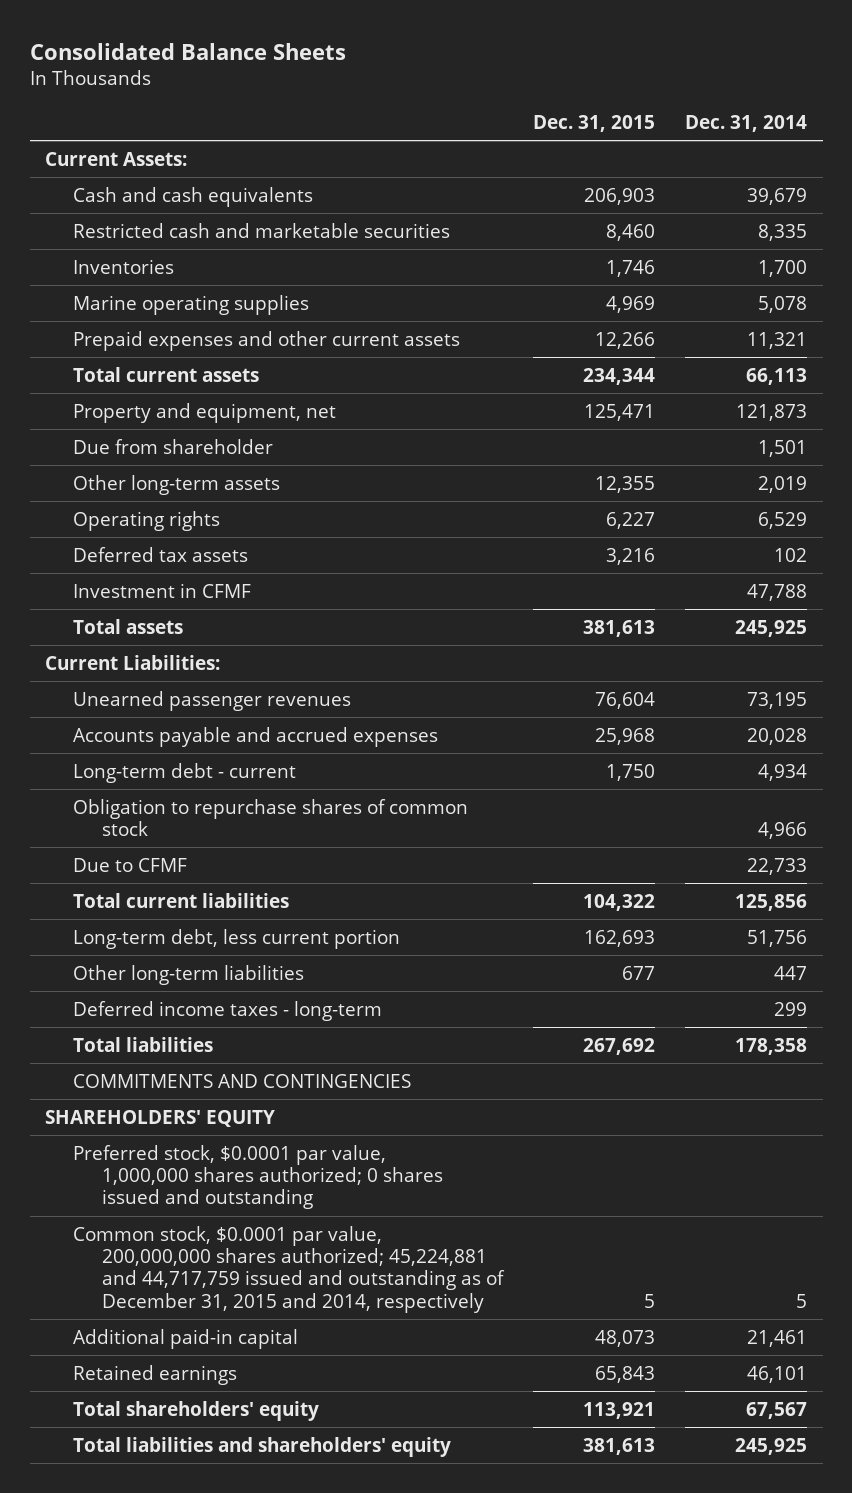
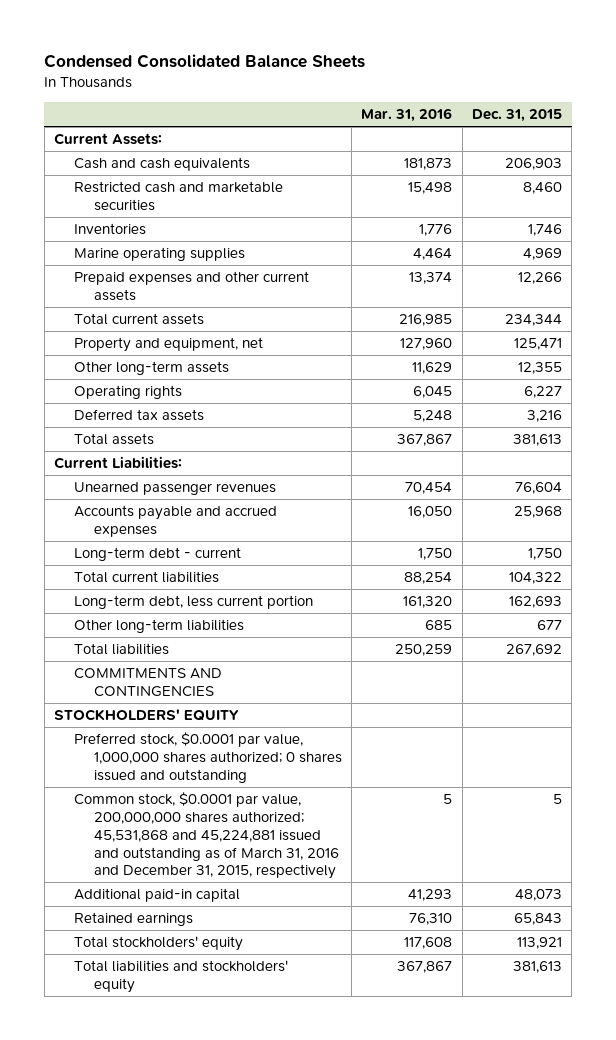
- Consolidated Balance Sheets
+ Condensed Consolidated Balance Sheets
- | Dec. 31, 2015 | Dec. 31, 2014
+ | Mar. 31, 2016 | Dec. 31, 2015
- Due from shareholder | | 1,501
- Investment in CFMF | | 47,788
- Obligation to repurchase shares of common stock | | 4,966
- Due to CFMF | | 22,733
- Deferred income taxes - long-term | | 299
- SHAREHOLDERS' EQUITY
+ STOCKHOLDERS' EQUITY
- Common stock, $0.0001 par value, 200,000,000 shares authorized; 45,224,881 and 44,717,759 issued and outstanding as of December 31, 2015 and 2014, respectively | 5 | 5
+ Common stock, $0.0001 par value, 200,000,000 shares authorized; 45,531,868 and 45,224,881 issued and outstanding as of March 31, 2016 and December 31, 2015, respectively | 5 | 5
- Total shareholders' equity | 113,921 | 67,567
- Total liabilities and shareholders' equity | 381,613 | 245,925
+ Total stockholders' equity | 117,608 | 113,921
+ Total liabilities and stockholders' equity | 367,867 | 381,613

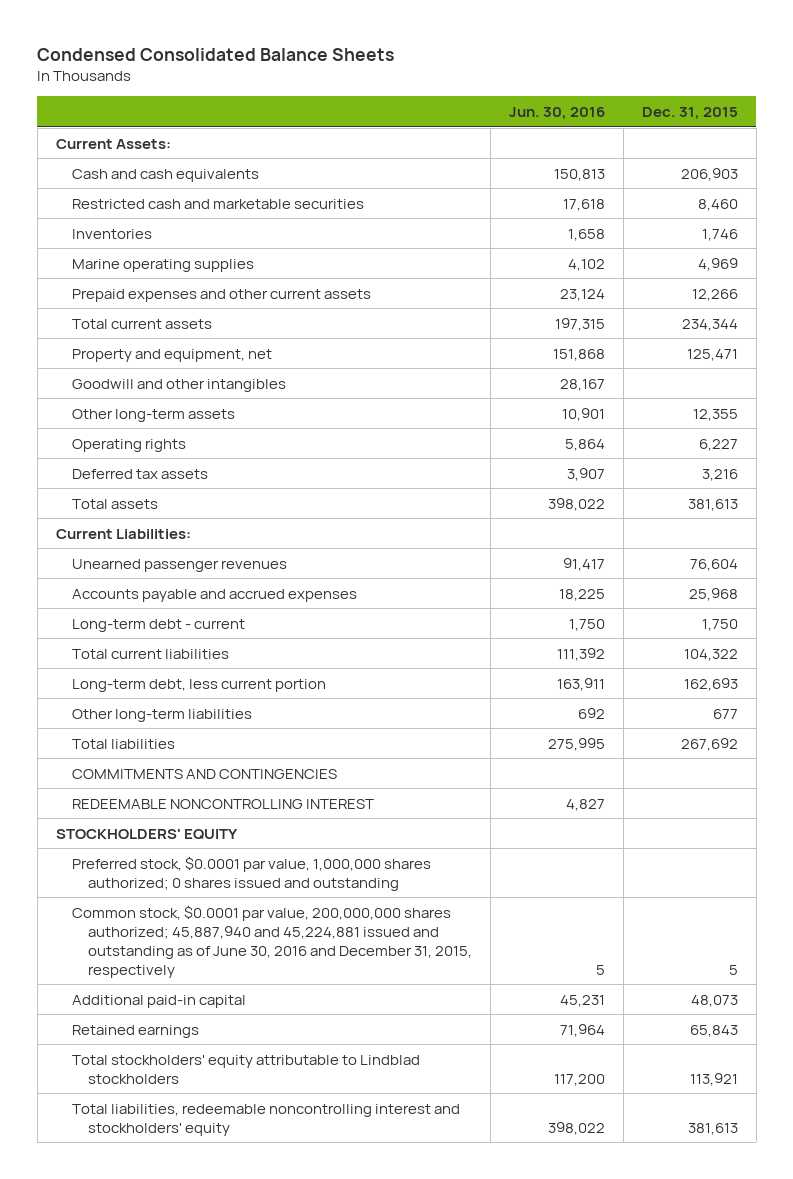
- | Mar. 31, 2016 | Dec. 31, 2015
+ | Jun. 30, 2016 | Dec. 31, 2015
+ Goodwill and other intangibles | 28,167 |
+ REDEEMABLE NONCONTROLLING INTEREST | 4,827 |
- Common stock, $0.0001 par value, 200,000,000 shares authorized; 45,531,868 and 45,224,881 issued and outstanding as of March 31, 2016 and December 31, 2015, respectively | 5 | 5
+ Common stock, $0.0001 par value, 200,000,000 shares authorized; 45,887,940 and 45,224,881 issued and outstanding as of June 30, 2016 and December 31, 2015, respectively | 5 | 5
- Total stockholders' equity | 117,608 | 113,921
- Total liabilities and stockholders' equity | 367,867 | 381,613
+ Total stockholders' equity attributable to Lindblad stockholders | 117,200 | 113,921
+ Total liabilities, redeemable noncontrolling interest and stockholders' equity | 398,022 | 381,613

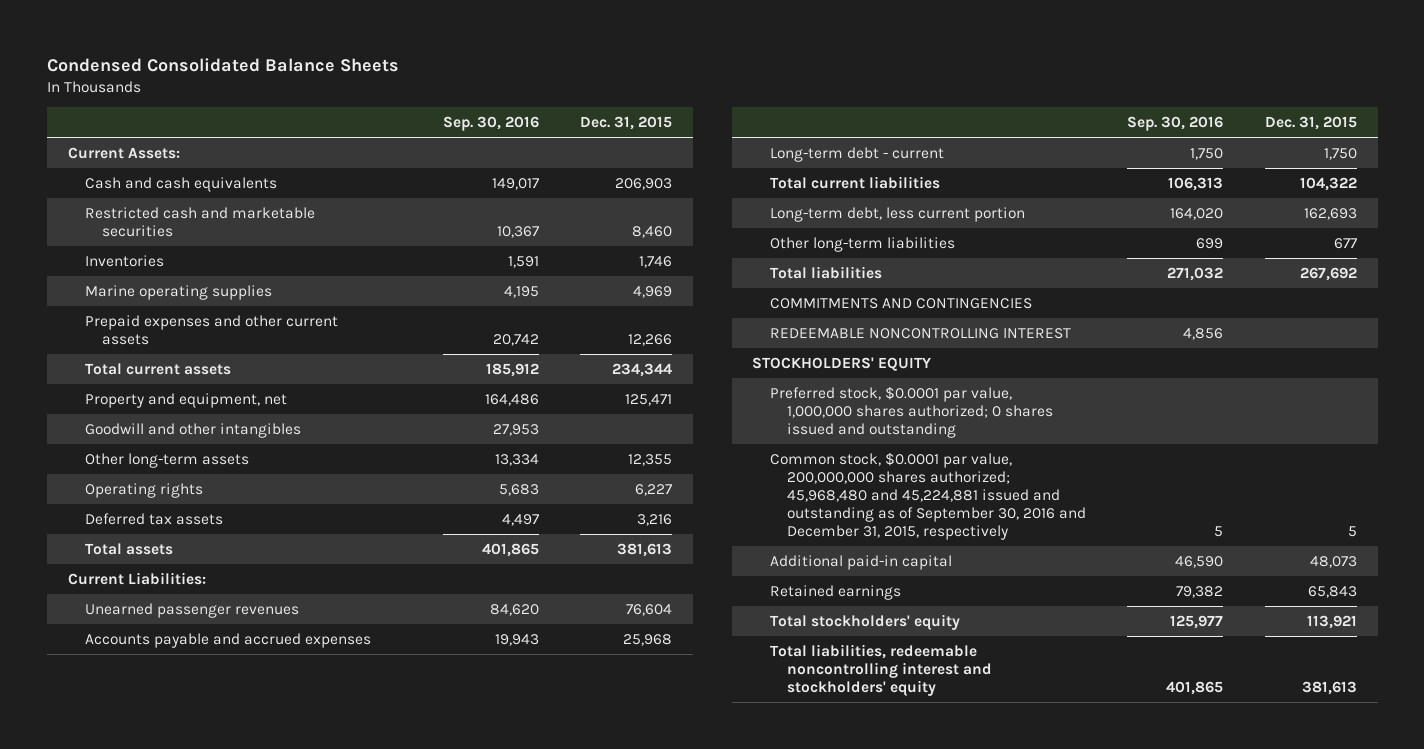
- | Jun. 30, 2016 | Dec. 31, 2015
+ | Sep. 30, 2016 | Dec. 31, 2015
- Common stock, $0.0001 par value, 200,000,000 shares authorized; 45,887,940 and 45,224,881 issued and outstanding as of June 30, 2016 and December 31, 2015, respectively | 5 | 5
+ Common stock, $0.0001 par value, 200,000,000 shares authorized; 45,968,480 and 45,224,881 issued and outstanding as of September 30, 2016 and December 31, 2015, respectively | 5 | 5
- Total stockholders' equity attributable to Lindblad stockholders | 117,200 | 113,921
+ Total stockholders' equity | 125,977 | 113,921

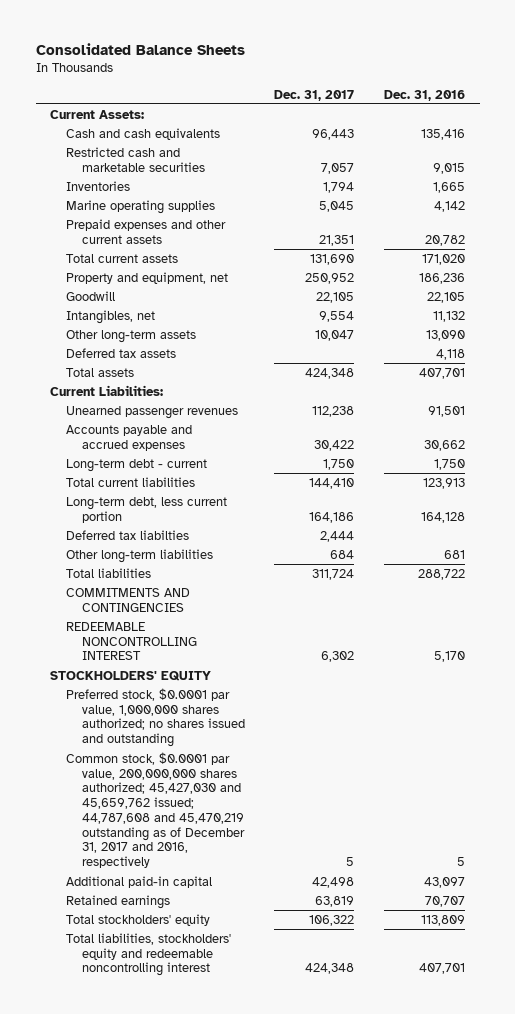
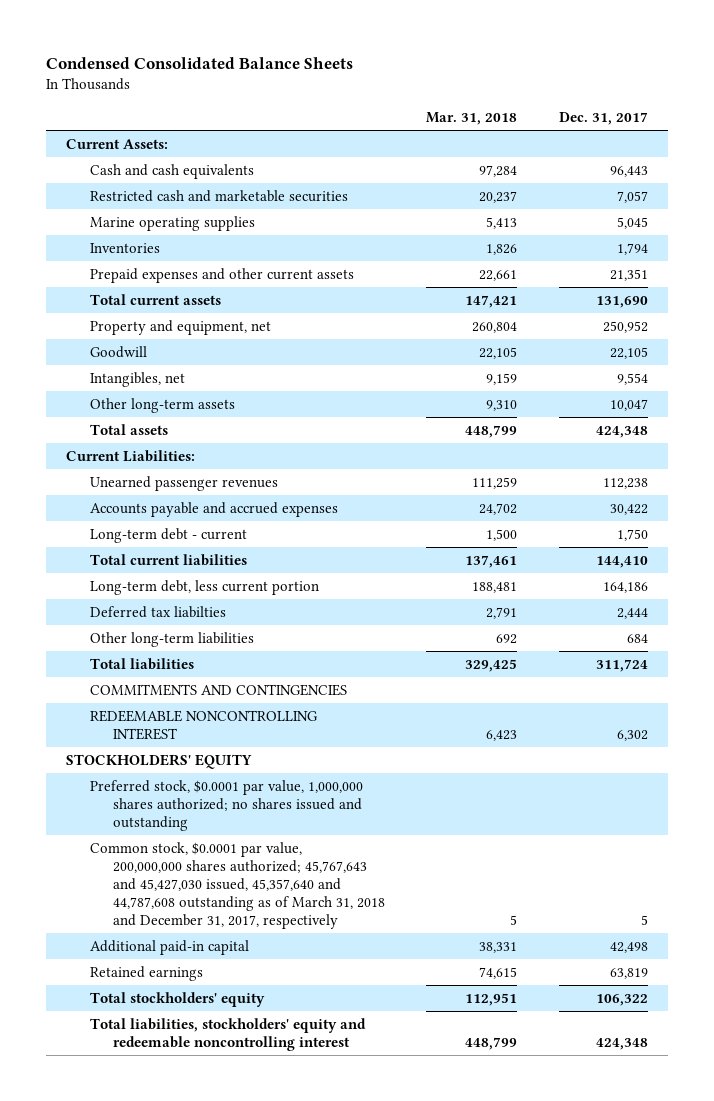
- Consolidated Balance Sheets
+ Condensed Consolidated Balance Sheets
- | Dec. 31, 2017 | Dec. 31, 2016
+ | Mar. 31, 2018 | Dec. 31, 2017
moved down: Inventories | 1,826 | 1,794
- Deferred tax assets | | 4,118
- Common stock, $0.0001 par value, 200,000,000 shares authorized; 45,427,030 and 45,659,762 issued; 44,787,608 and 45,470,219 outstanding as of December 31, 2017 and 2016, respectively | 5 | 5
+ Common stock, $0.0001 par value, 200,000,000 shares authorized; 45,767,643 and 45,427,030 issued, 45,357,640 and 44,787,608 outstanding as of March 31, 2018 and December 31, 2017, respectively | 5 | 5

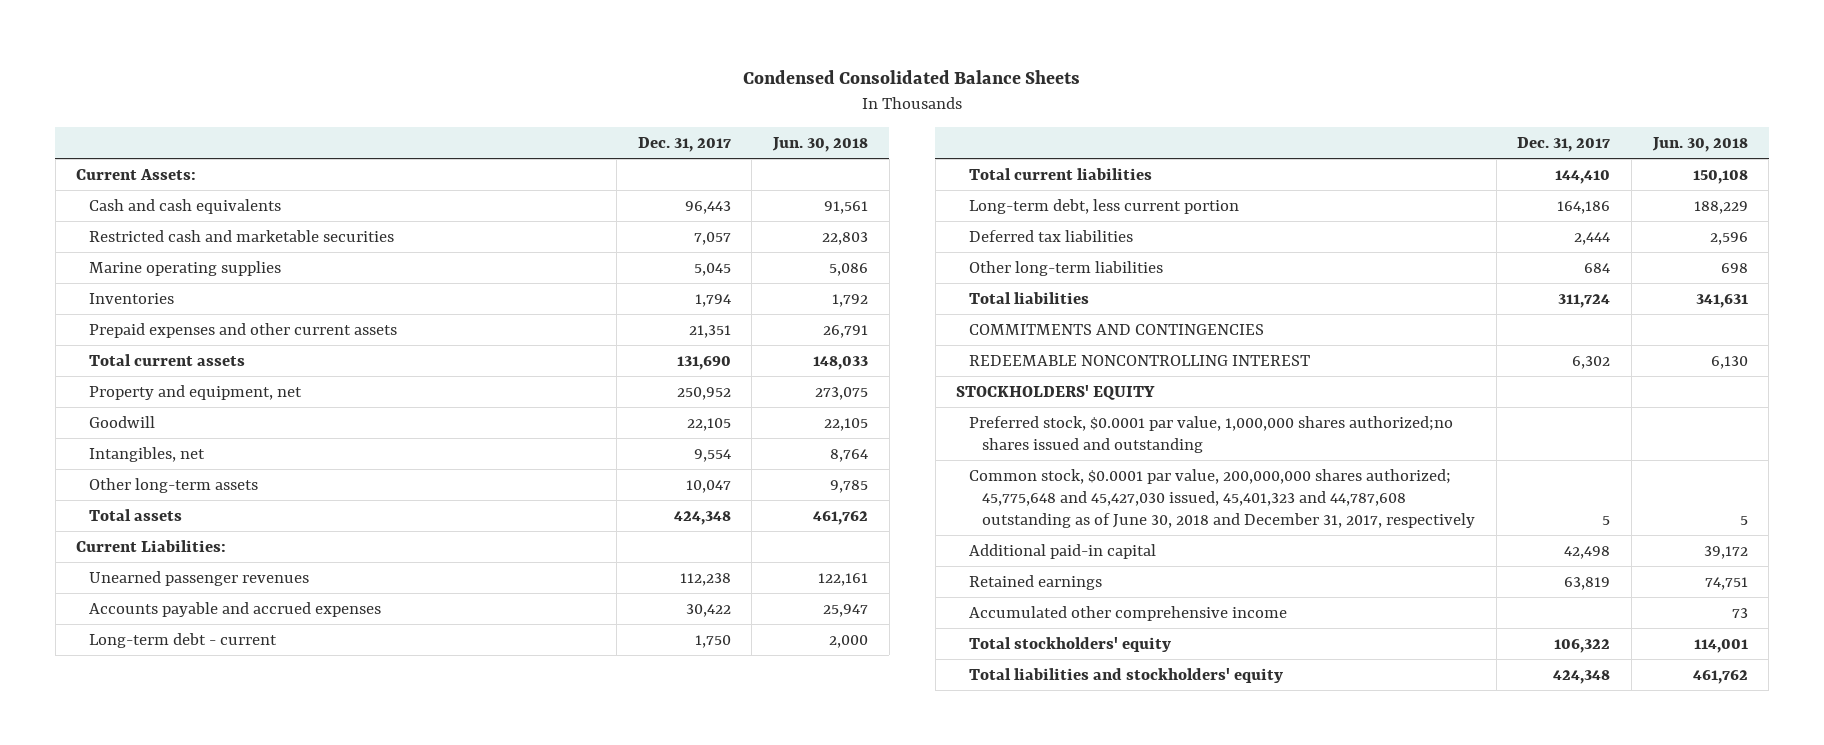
- | Mar. 31, 2018 | Dec. 31, 2017
+ | Dec. 31, 2017 | Jun. 30, 2018
- Deferred tax liabilties | 2,791 | 2,444
+ Deferred tax liabilities | 2,444 | 2,596
- Preferred stock, $0.0001 par value, 1,000,000 shares authorized; no shares issued and outstanding
- Common stock, $0.0001 par value, 200,000,000 shares authorized; 45,767,643 and 45,427,030 issued, 45,357,640 and 44,787,608 outstanding as of March 31, 2018 and December 31, 2017, respectively | 5 | 5
+ Preferred stock, $0.0001 par value, 1,000,000 shares authorized;no shares issued and outstanding
+ Common stock, $0.0001 par value, 200,000,000 shares authorized; 45,775,648 and 45,427,030 issued, 45,401,323 and 44,787,608 outstanding as of June 30, 2018 and December 31, 2017, respectively | 5 | 5
+ Accumulated other comprehensive income | | 73
- Total liabilities, stockholders' equity and redeemable noncontrolling interest | 448,799 | 424,348
+ Total liabilities and stockholders' equity | 424,348 | 461,762

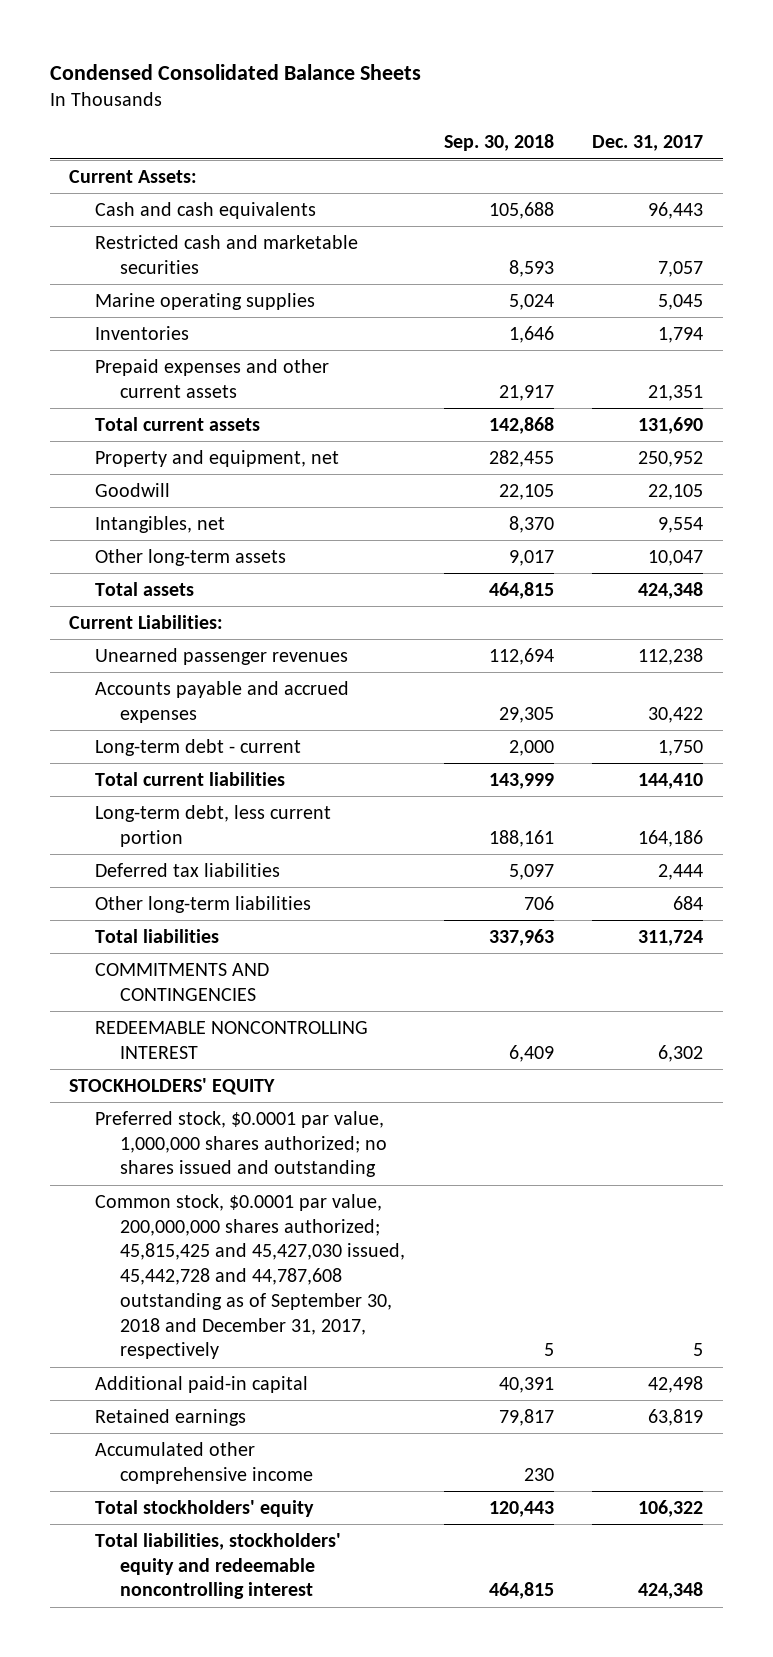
- | Dec. 31, 2017 | Jun. 30, 2018
+ | Sep. 30, 2018 | Dec. 31, 2017
- Preferred stock, $0.0001 par value, 1,000,000 shares authorized;no shares issued and outstanding
- Common stock, $0.0001 par value, 200,000,000 shares authorized; 45,775,648 and 45,427,030 issued, 45,401,323 and 44,787,608 outstanding as of June 30, 2018 and December 31, 2017, respectively | 5 | 5
+ Preferred stock, $0.0001 par value, 1,000,000 shares authorized; no shares issued and outstanding
+ Common stock, $0.0001 par value, 200,000,000 shares authorized; 45,815,425 and 45,427,030 issued, 45,442,728 and 44,787,608 outstanding as of September 30, 2018 and December 31, 2017, respectively | 5 | 5
- Total liabilities and stockholders' equity | 424,348 | 461,762
+ Total liabilities, stockholders' equity and redeemable noncontrolling interest | 464,815 | 424,348

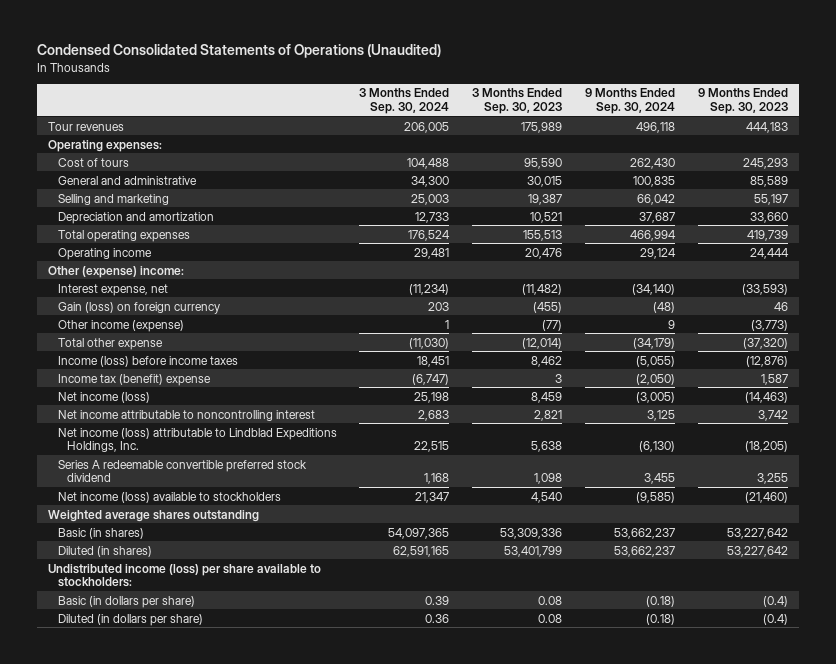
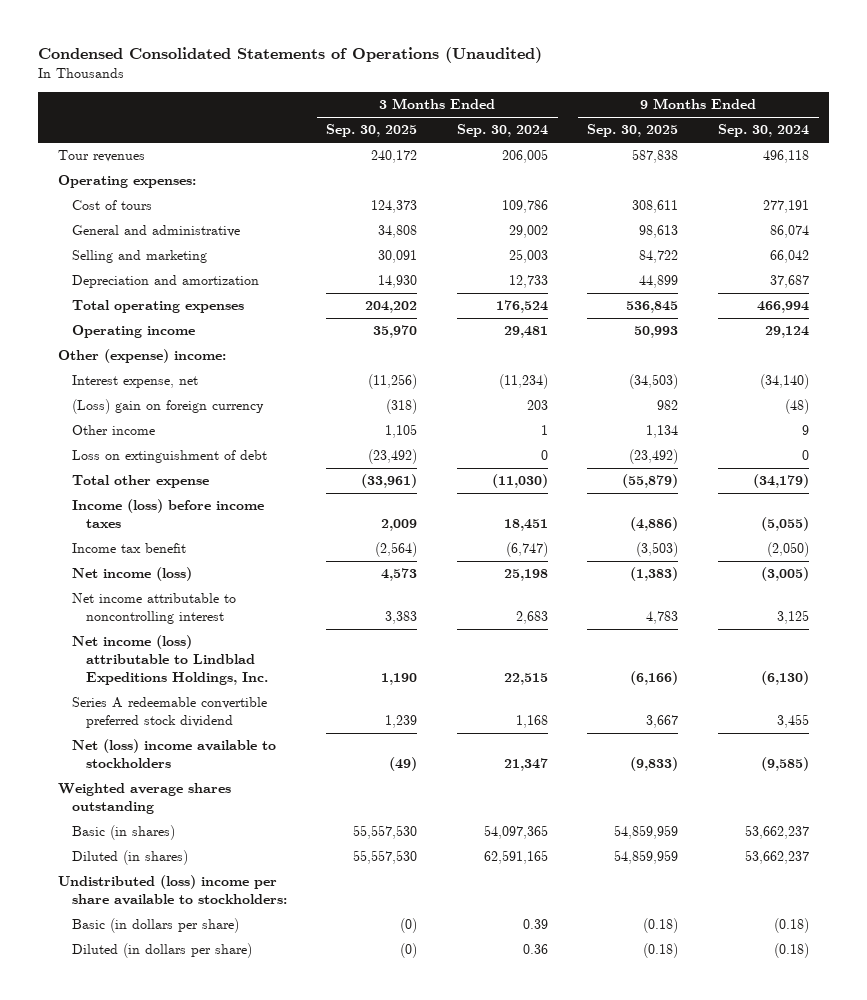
- | 3 Months Ended Sep. 30, 2024 | 3 Months Ended Sep. 30, 2023 | 9 Months Ended Sep. 30, 2024 | 9 Months Ended Sep. 30, 2023
+ | 3 Months Ended Sep. 30, 2025 | 3 Months Ended Sep. 30, 2024 | 9 Months Ended Sep. 30, 2025 | 9 Months Ended Sep. 30, 2024
- Cost of tours | 104,488 | 95,590 | 262,430 | 245,293
- General and administrative | 34,300 | 30,015 | 100,835 | 85,589
+ Cost of tours | 124,373 | 109,786 | 308,611 | 277,191
+ General and administrative | 34,808 | 29,002 | 98,613 | 86,074
- Gain (loss) on foreign currency | 203 | (455) | (48) | 46
- Other income (expense) | 1 | (77) | 9 | (3,773)
+ (Loss) gain on foreign currency | (318) | 203 | 982 | (48)
+ Other income | 1,105 | 1 | 1,134 | 9
+ Loss on extinguishment of debt | (23,492) | 0 | (23,492) | 0
- Income tax (benefit) expense | (6,747) | 3 | (2,050) | 1,587
+ Income tax benefit | (2,564) | (6,747) | (3,503) | (2,050)
- Net income (loss) available to stockholders | 21,347 | 4,540 | (9,585) | (21,460)
+ Net (loss) income available to stockholders | (49) | 21,347 | (9,833) | (9,585)
- Undistributed income (loss) per share available to stockholders:
+ Undistributed (loss) income per share available to stockholders:

